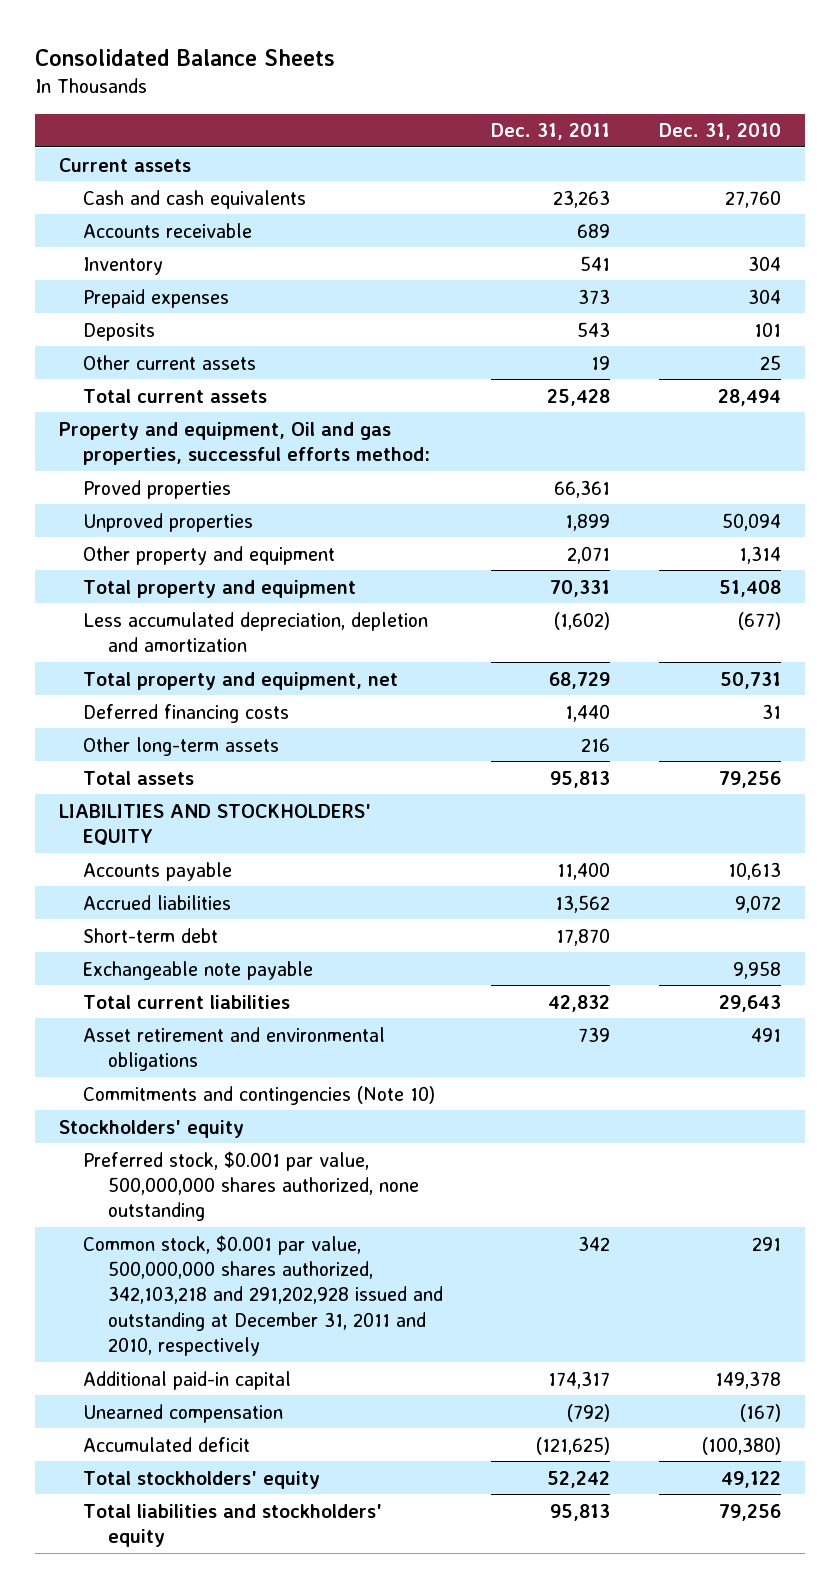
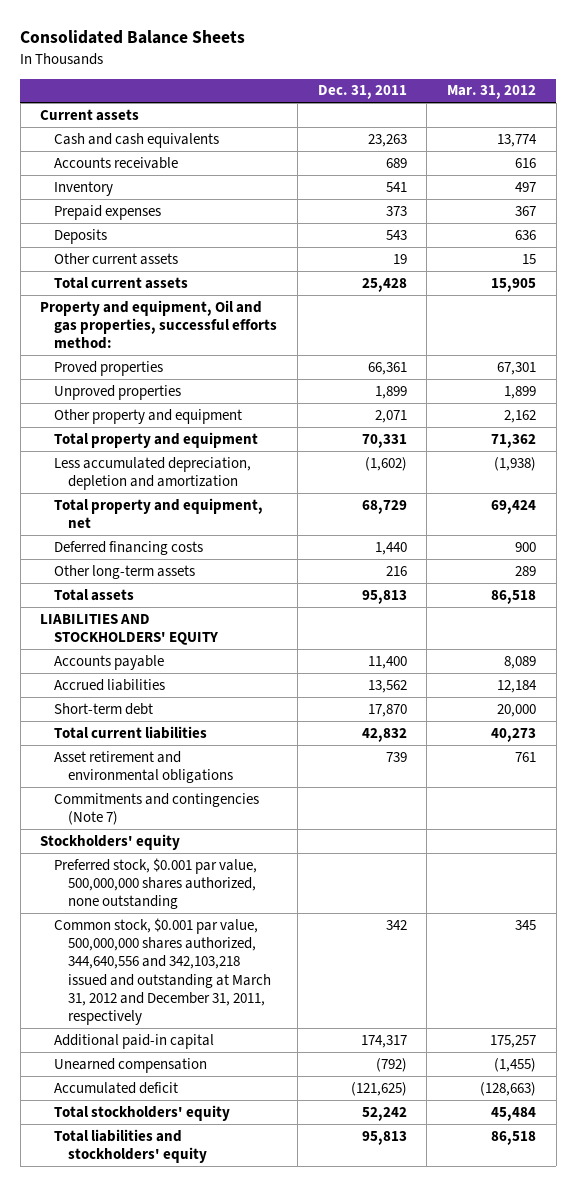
- | Dec. 31, 2011 | Dec. 31, 2010
+ | Dec. 31, 2011 | Mar. 31, 2012
- Exchangeable note payable | | 9,958
- Commitments and contingencies (Note 10)
+ Commitments and contingencies (Note 7)
- Common stock, $0.001 par value, 500,000,000 shares authorized, 342,103,218 and 291,202,928 issued and outstanding at December 31, 2011 and 2010, respectively | 342 | 291
+ Common stock, $0.001 par value, 500,000,000 shares authorized, 344,640,556 and 342,103,218 issued and outstanding at March 31, 2012 and December 31, 2011, respectively | 342 | 345

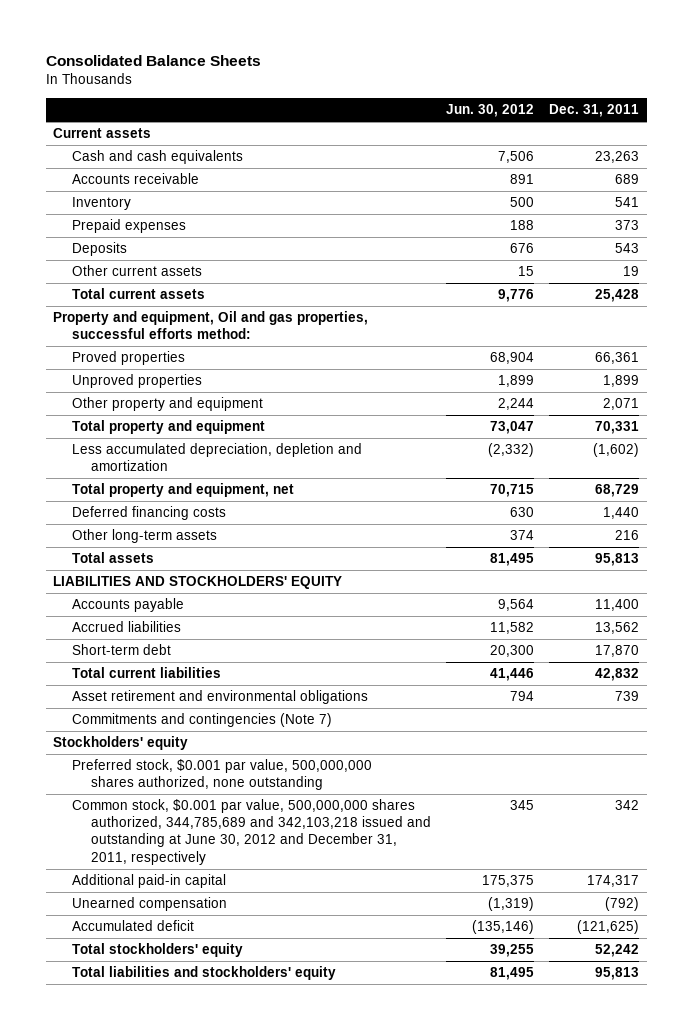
- | Dec. 31, 2011 | Mar. 31, 2012
+ | Jun. 30, 2012 | Dec. 31, 2011
- Common stock, $0.001 par value, 500,000,000 shares authorized, 344,640,556 and 342,103,218 issued and outstanding at March 31, 2012 and December 31, 2011, respectively | 342 | 345
+ Common stock, $0.001 par value, 500,000,000 shares authorized, 344,785,689 and 342,103,218 issued and outstanding at June 30, 2012 and December 31, 2011, respectively | 345 | 342

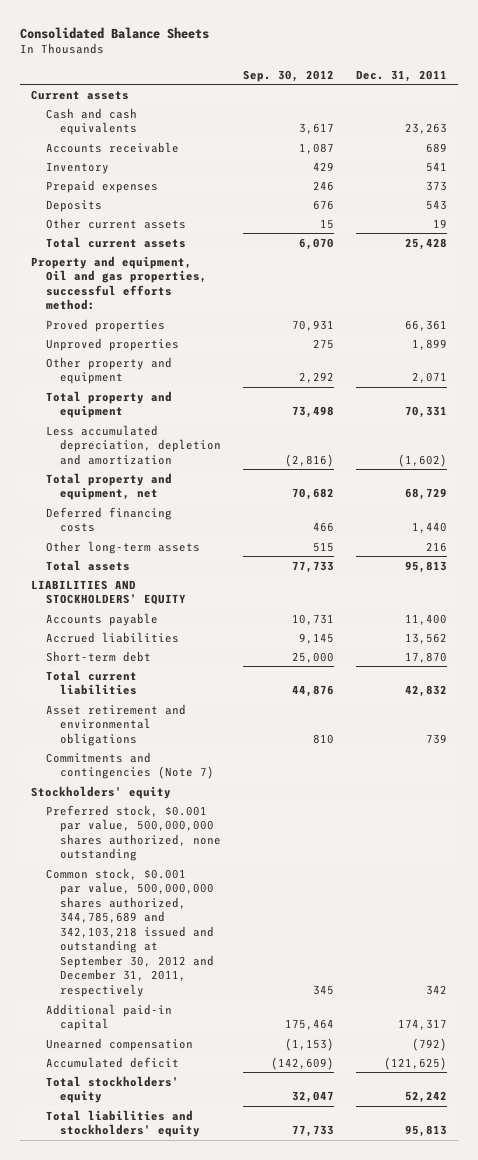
- | Jun. 30, 2012 | Dec. 31, 2011
+ | Sep. 30, 2012 | Dec. 31, 2011
- Common stock, $0.001 par value, 500,000,000 shares authorized, 344,785,689 and 342,103,218 issued and outstanding at June 30, 2012 and December 31, 2011, respectively | 345 | 342
+ Common stock, $0.001 par value, 500,000,000 shares authorized, 344,785,689 and 342,103,218 issued and outstanding at September 30, 2012 and December 31, 2011, respectively | 345 | 342

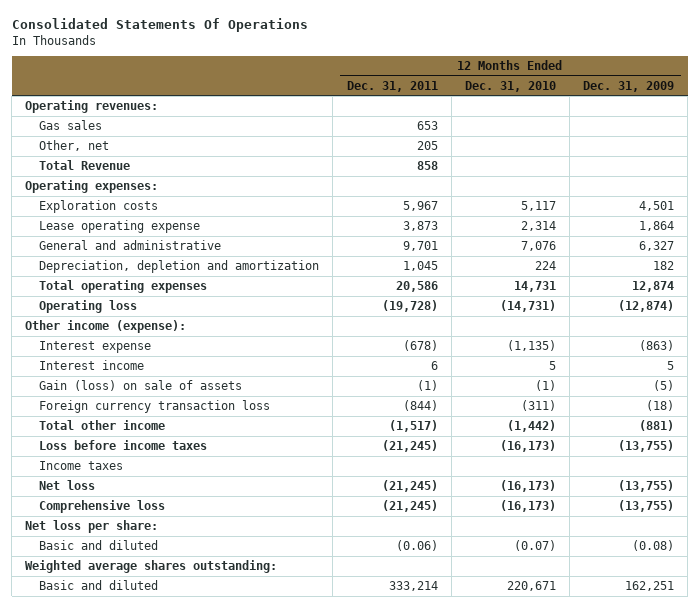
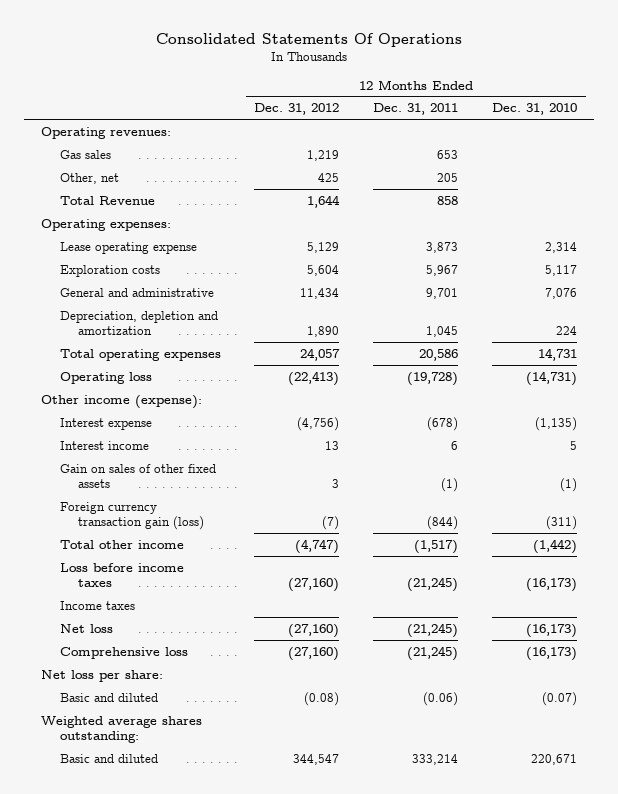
- | 12 Months Ended Dec. 31, 2011 | 12 Months Ended Dec. 31, 2010 | 12 Months Ended Dec. 31, 2009
+ | 12 Months Ended Dec. 31, 2012 | 12 Months Ended Dec. 31, 2011 | 12 Months Ended Dec. 31, 2010
moved down: Exploration costs | 5,604 | 5,967 | 5,117
- Gain (loss) on sale of assets | (1) | (1) | (5)
- Foreign currency transaction loss | (844) | (311) | (18)
+ Gain on sales of other fixed assets | 3 | (1) | (1)
+ Foreign currency transaction gain (loss) | (7) | (844) | (311)

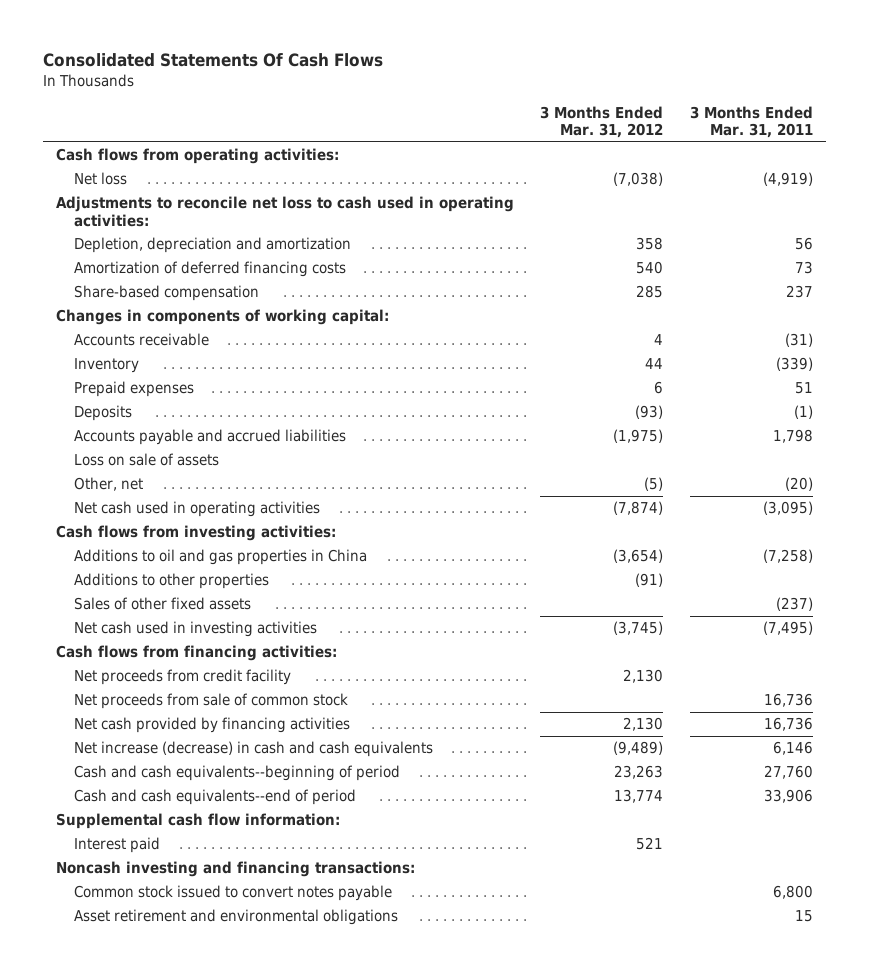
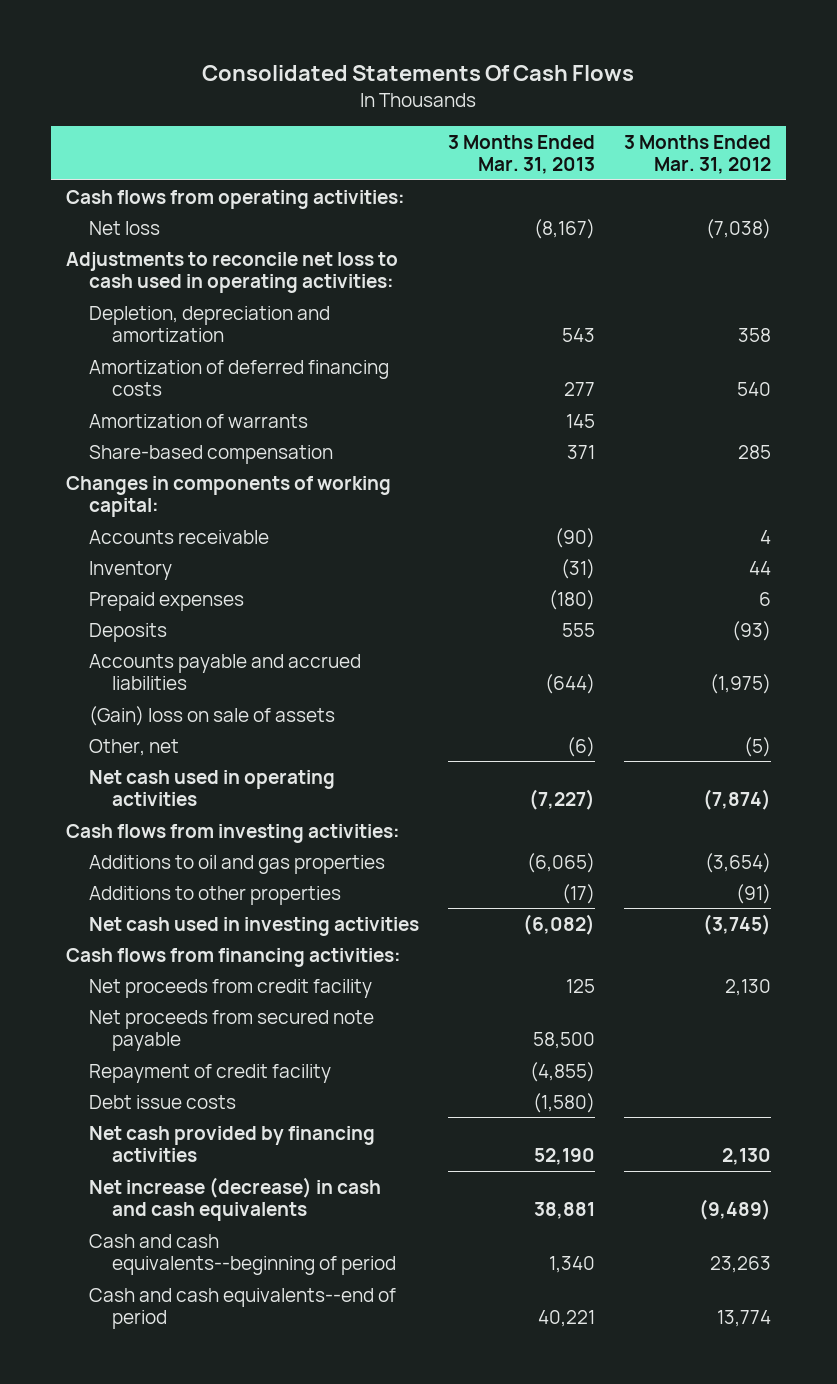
- | 3 Months Ended Mar. 31, 2012 | 3 Months Ended Mar. 31, 2011
+ | 3 Months Ended Mar. 31, 2013 | 3 Months Ended Mar. 31, 2012
+ Amortization of warrants | 145 |
- Loss on sale of assets
+ (Gain) loss on sale of assets
- Additions to oil and gas properties in China | (3,654) | (7,258)
+ Additions to oil and gas properties | (6,065) | (3,654)
- Sales of other fixed assets | | (237)
- Net proceeds from sale of common stock | | 16,736
+ Net proceeds from secured note payable | 58,500 |
+ Repayment of credit facility | (4,855) |
+ Debt issue costs | (1,580) |
- Supplemental cash flow information:
- Interest paid | 521 |
- Noncash investing and financing transactions:
- Common stock issued to convert notes payable | | 6,800
- Asset retirement and environmental obligations | | 15

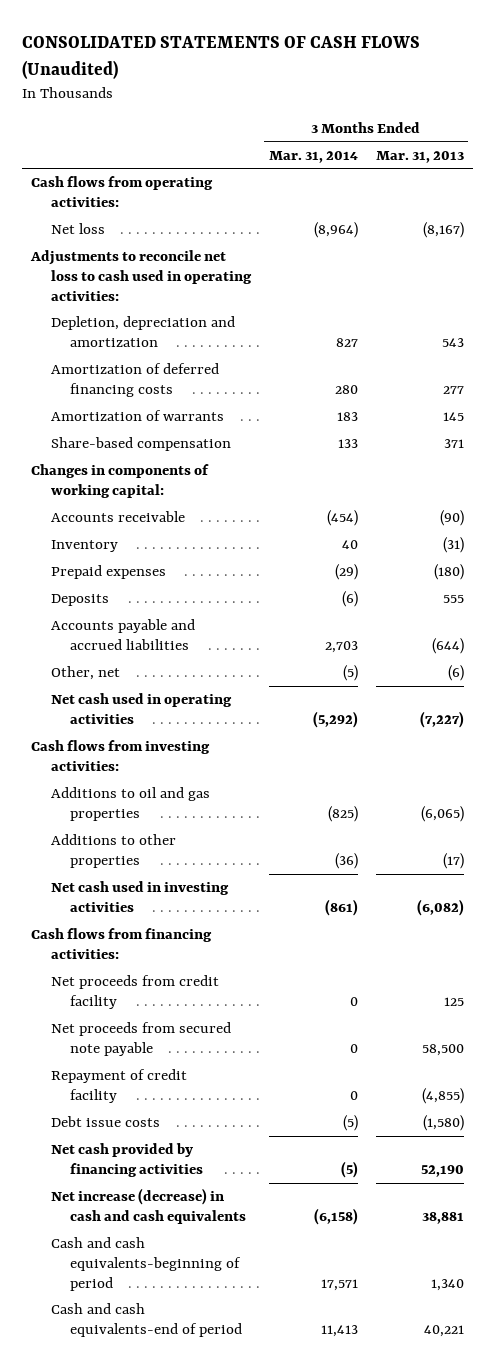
- Consolidated Statements Of Cash Flows
+ CONSOLIDATED STATEMENTS OF CASH FLOWS (Unaudited)
- | 3 Months Ended Mar. 31, 2013 | 3 Months Ended Mar. 31, 2012
+ | 3 Months Ended Mar. 31, 2014 | 3 Months Ended Mar. 31, 2013
- (Gain) loss on sale of assets
- Cash and cash equivalents--beginning of period | 1,340 | 23,263
- Cash and cash equivalents--end of period | 40,221 | 13,774
+ Cash and cash equivalents-beginning of period | 17,571 | 1,340
+ Cash and cash equivalents-end of period | 11,413 | 40,221

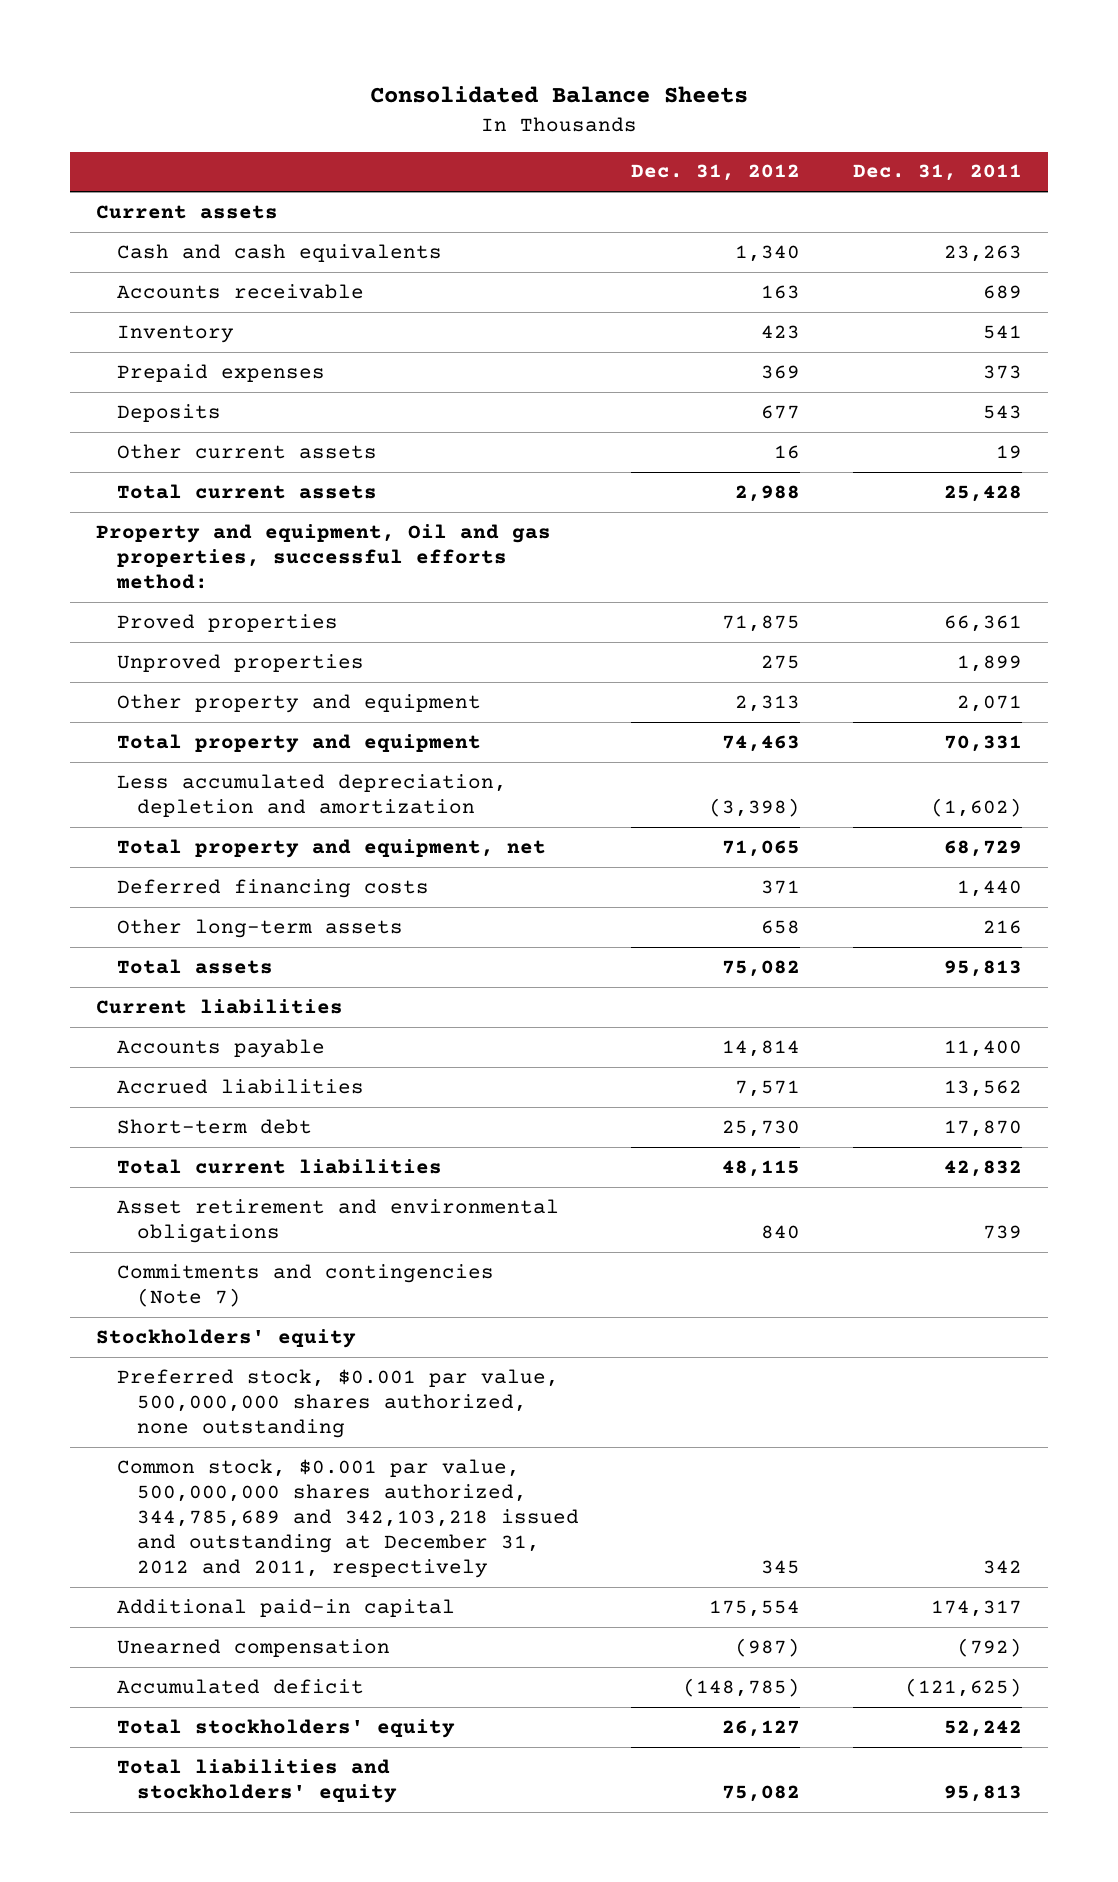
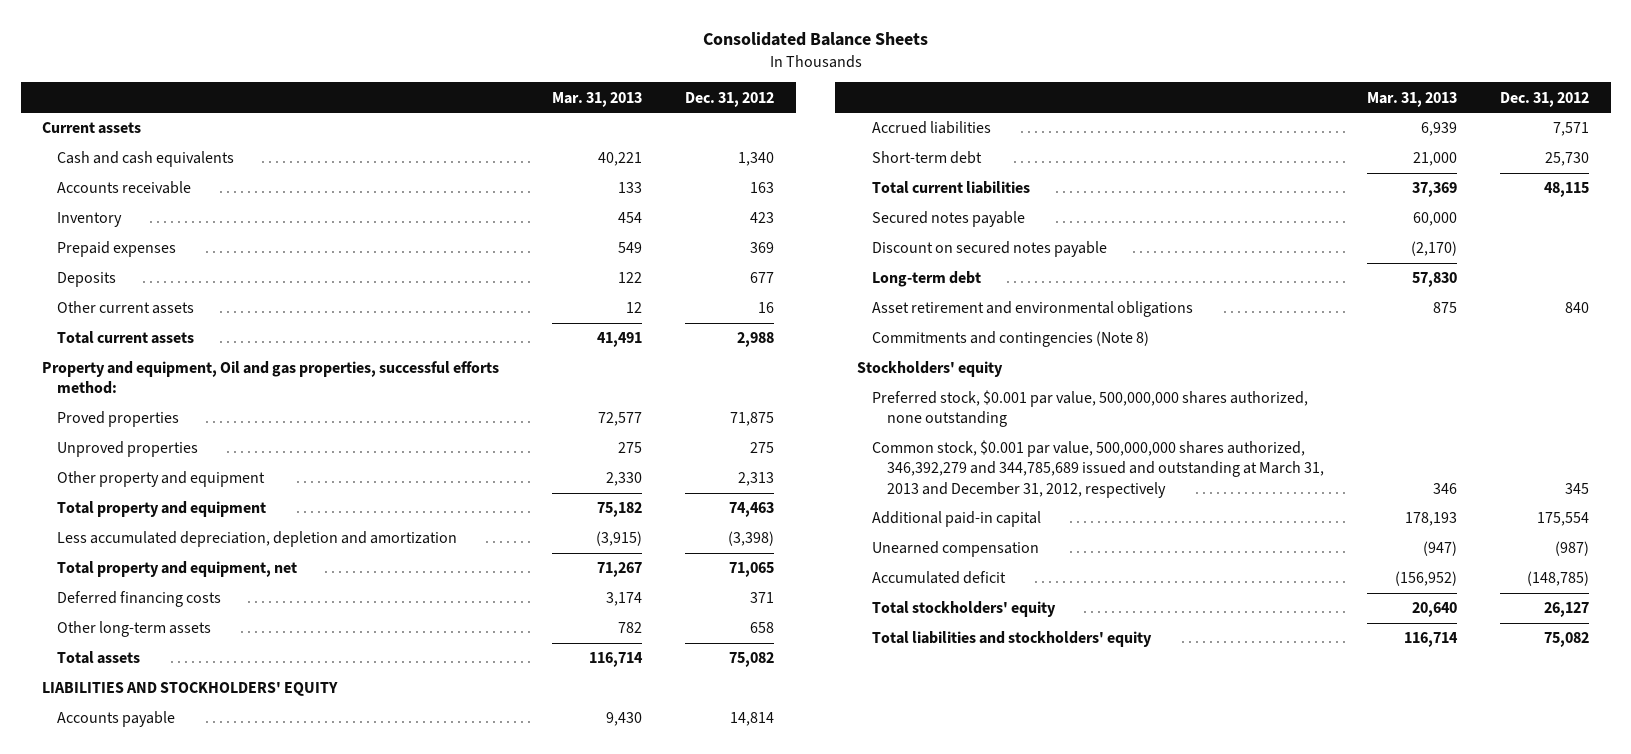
- | Dec. 31, 2012 | Dec. 31, 2011
+ | Mar. 31, 2013 | Dec. 31, 2012
- Current liabilities
+ LIABILITIES AND STOCKHOLDERS' EQUITY
+ Secured notes payable | 60,000 |
+ Discount on secured notes payable | (2,170) |
+ Long-term debt | 57,830 |
- Commitments and contingencies (Note 7)
+ Commitments and contingencies (Note 8)
- Common stock, $0.001 par value, 500,000,000 shares authorized, 344,785,689 and 342,103,218 issued and outstanding at December 31, 2012 and 2011, respectively | 345 | 342
+ Common stock, $0.001 par value, 500,000,000 shares authorized, 346,392,279 and 344,785,689 issued and outstanding at March 31, 2013 and December 31, 2012, respectively | 346 | 345

